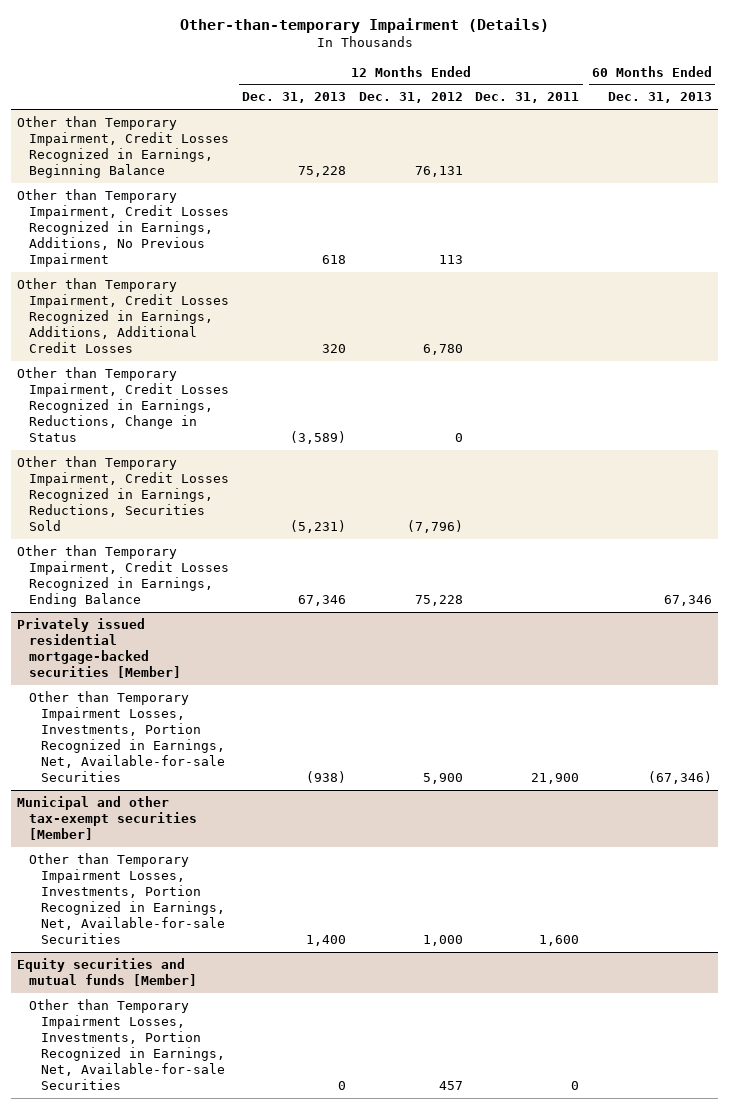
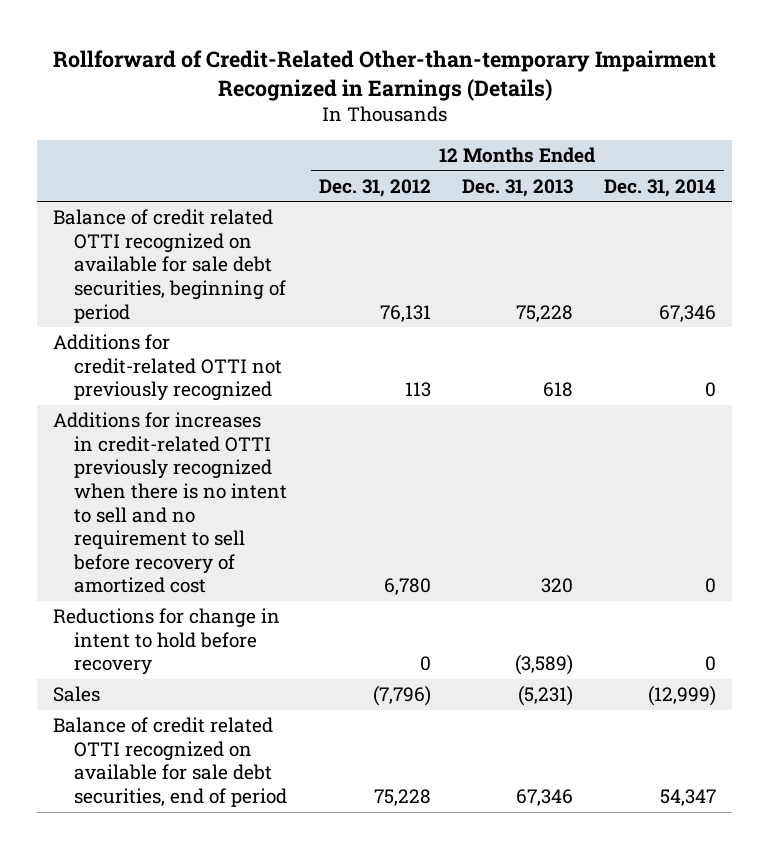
- Other-than-temporary Impairment (Details)
+ Rollforward of Credit-Related Other-than-temporary Impairment Recognized in Earnings (Details)
- | 12 Months Ended Dec. 31, 2013 | 12 Months Ended Dec. 31, 2012 | 12 Months Ended Dec. 31, 2011 | 60 Months Ended Dec. 31, 2013
+ | 12 Months Ended Dec. 31, 2012 | 12 Months Ended Dec. 31, 2013 | 12 Months Ended Dec. 31, 2014
- Other than Temporary Impairment, Credit Losses Recognized in Earnings, Beginning Balance | 75,228 | 76,131 | |
- Other than Temporary Impairment, Credit Losses Recognized in Earnings, Additions, No Previous Impairment | 618 | 113 | |
- Other than Temporary Impairment, Credit Losses Recognized in Earnings, Additions, Additional Credit Losses | 320 | 6,780 | |
- Other than Temporary Impairment, Credit Losses Recognized in Earnings, Reductions, Change in Status | (3,589) | 0 | |
- Other than Temporary Impairment, Credit Losses Recognized in Earnings, Reductions, Securities Sold | (5,231) | (7,796) | |
- Other than Temporary Impairment, Credit Losses Recognized in Earnings, Ending Balance | 67,346 | 75,228 | | 67,346
- Privately issued residential mortgage-backed securities [Member]
- Other than Temporary Impairment Losses, Investments, Portion Recognized in Earnings, Net, Available-for-sale Securities | (938) | 5,900 | 21,900 | (67,346)
- Municipal and other tax-exempt securities [Member]
- Other than Temporary Impairment Losses, Investments, Portion Recognized in Earnings, Net, Available-for-sale Securities | 1,400 | 1,000 | 1,600 |
- Equity securities and mutual funds [Member]
- Other than Temporary Impairment Losses, Investments, Portion Recognized in Earnings, Net, Available-for-sale Securities | 0 | 457 | 0 |
+ Balance of credit related OTTI recognized on available for sale debt securities, beginning of period | 76,131 | 75,228 | 67,346
+ Additions for credit-related OTTI not previously recognized | 113 | 618 | 0
+ Additions for increases in credit-related OTTI previously recognized when there is no intent to sell and no requirement to sell before recovery of amortized cost | 6,780 | 320 | 0
+ Reductions for change in intent to hold before recovery | 0 | (3,589) | 0
+ Sales | (7,796) | (5,231) | (12,999)
+ Balance of credit related OTTI recognized on available for sale debt securities, end of period | 75,228 | 67,346 | 54,347

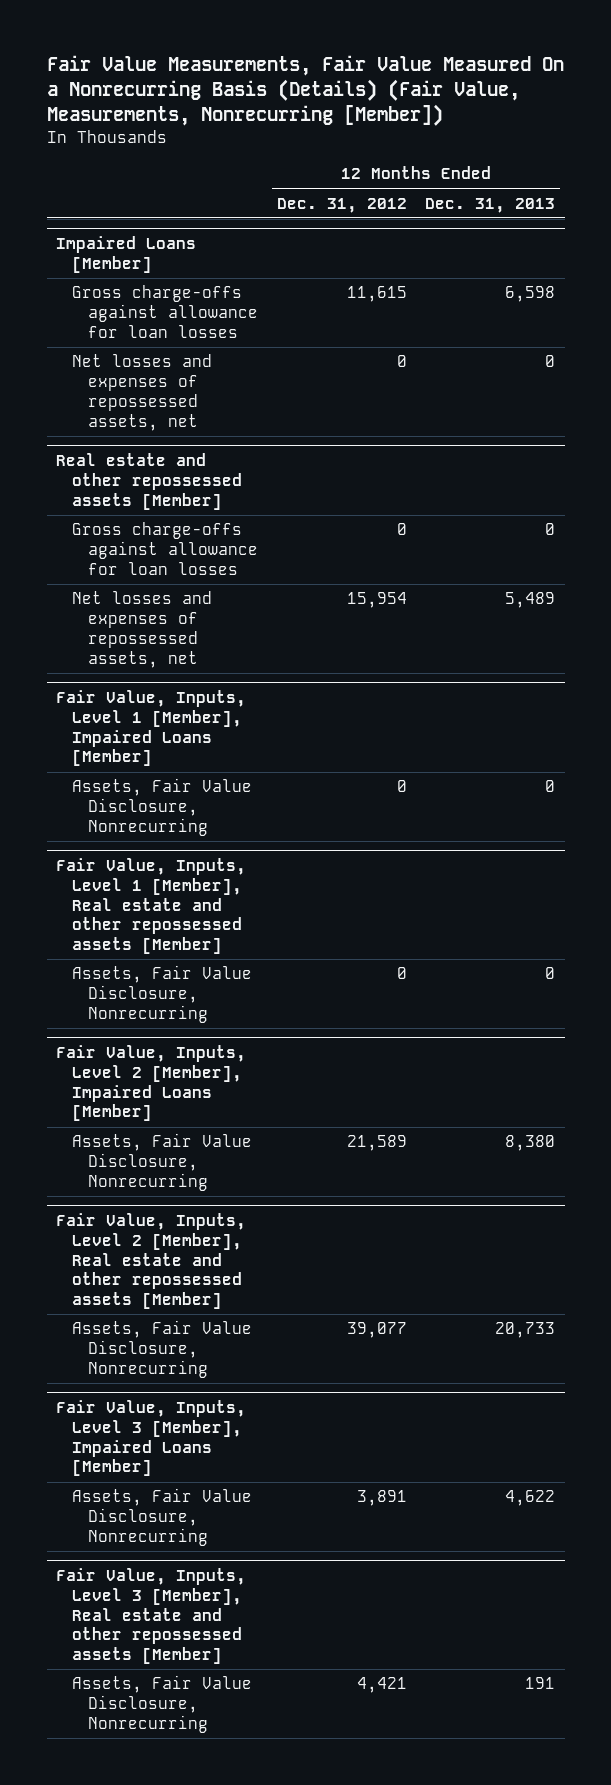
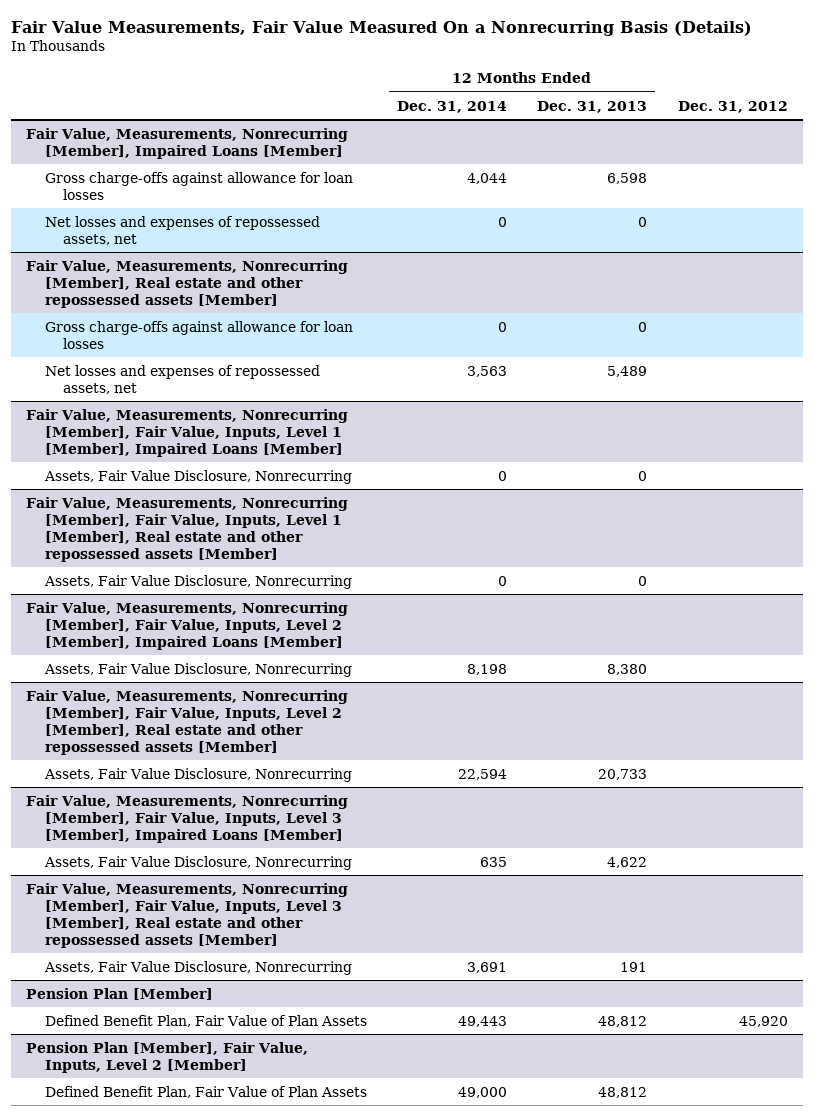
- Fair Value Measurements, Fair Value Measured On a Nonrecurring Basis (Details) (Fair Value, Measurements, Nonrecurring [Member])
+ Fair Value Measurements, Fair Value Measured On a Nonrecurring Basis (Details)
- | 12 Months Ended Dec. 31, 2012 | 12 Months Ended Dec. 31, 2013
+ | 12 Months Ended Dec. 31, 2014 | 12 Months Ended Dec. 31, 2013 | Dec. 31, 2012
- Impaired Loans [Member]
+ Fair Value, Measurements, Nonrecurring [Member], Impaired Loans [Member]
- Real estate and other repossessed assets [Member]
+ Fair Value, Measurements, Nonrecurring [Member], Real estate and other repossessed assets [Member]
- Fair Value, Inputs, Level 1 [Member], Impaired Loans [Member]
+ Fair Value, Measurements, Nonrecurring [Member], Fair Value, Inputs, Level 1 [Member], Impaired Loans [Member]
- Fair Value, Inputs, Level 1 [Member], Real estate and other repossessed assets [Member]
+ Fair Value, Measurements, Nonrecurring [Member], Fair Value, Inputs, Level 1 [Member], Real estate and other repossessed assets [Member]
- Fair Value, Inputs, Level 2 [Member], Impaired Loans [Member]
+ Fair Value, Measurements, Nonrecurring [Member], Fair Value, Inputs, Level 2 [Member], Impaired Loans [Member]
- Fair Value, Inputs, Level 2 [Member], Real estate and other repossessed assets [Member]
+ Fair Value, Measurements, Nonrecurring [Member], Fair Value, Inputs, Level 2 [Member], Real estate and other repossessed assets [Member]
- Fair Value, Inputs, Level 3 [Member], Impaired Loans [Member]
+ Fair Value, Measurements, Nonrecurring [Member], Fair Value, Inputs, Level 3 [Member], Impaired Loans [Member]
- Fair Value, Inputs, Level 3 [Member], Real estate and other repossessed assets [Member]
+ Fair Value, Measurements, Nonrecurring [Member], Fair Value, Inputs, Level 3 [Member], Real estate and other repossessed assets [Member]
+ Pension Plan [Member]
+ Defined Benefit Plan, Fair Value of Plan Assets | 49,443 | 48,812 | 45,920
+ Pension Plan [Member], Fair Value, Inputs, Level 2 [Member]
+ Defined Benefit Plan, Fair Value of Plan Assets | 49,000 | 48,812 |

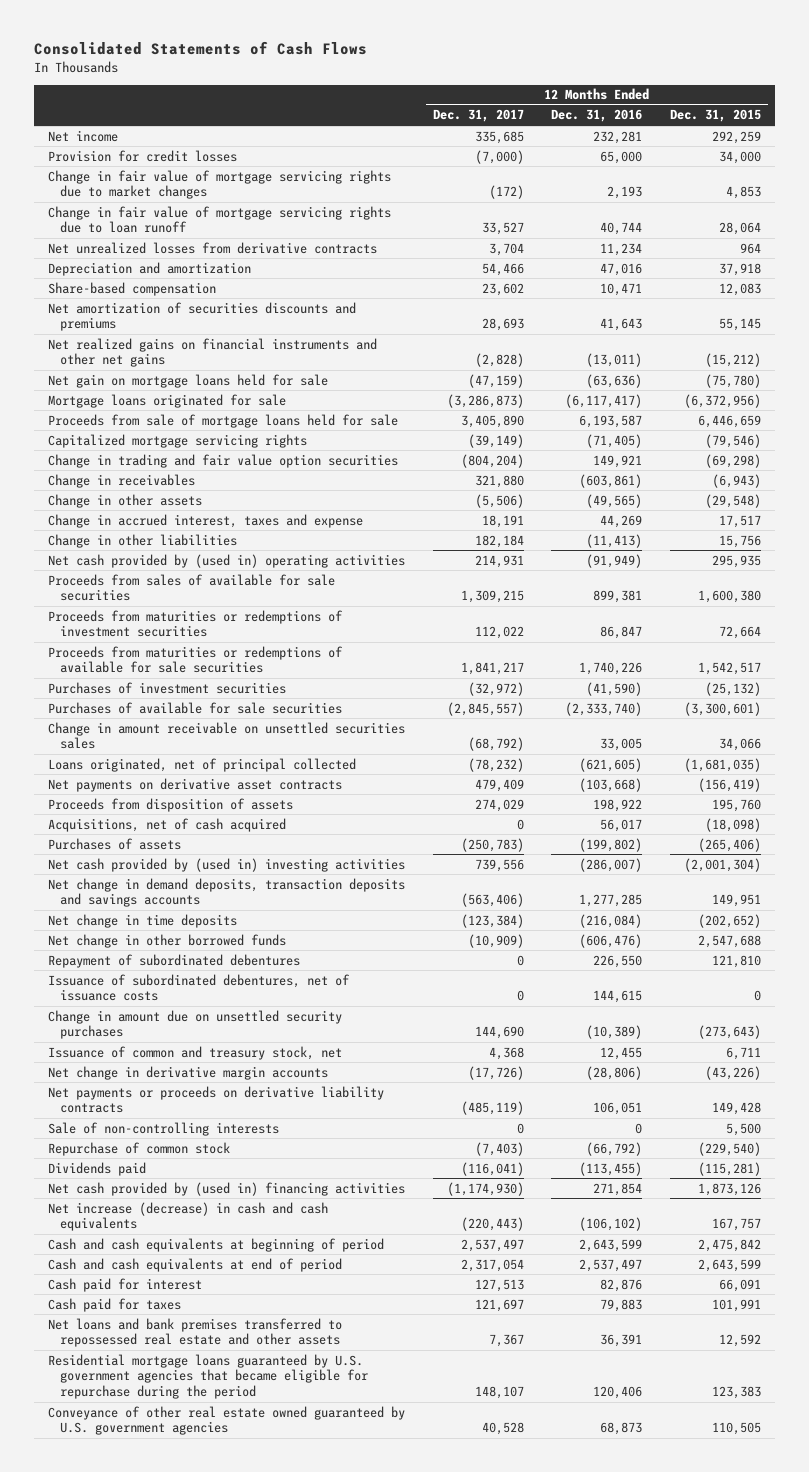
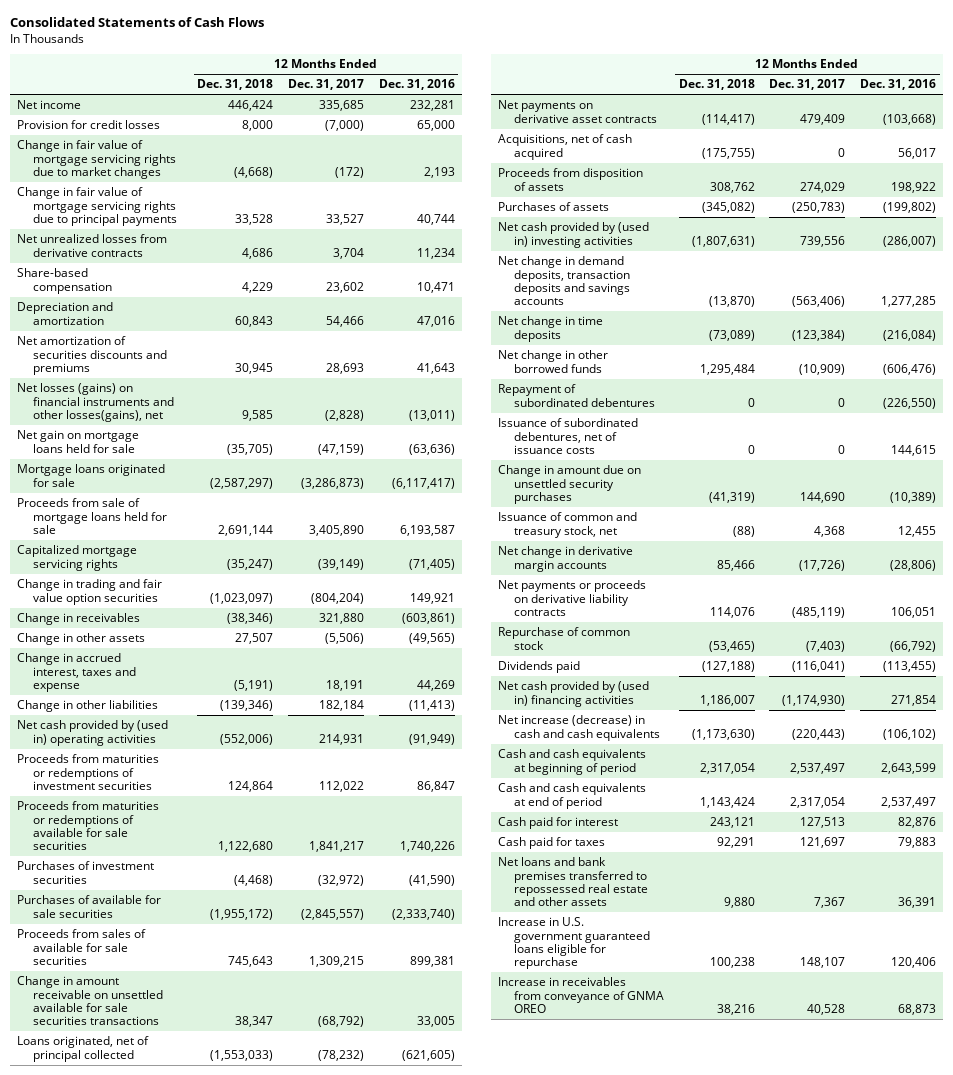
- | 12 Months Ended Dec. 31, 2017 | 12 Months Ended Dec. 31, 2016 | 12 Months Ended Dec. 31, 2015
+ | 12 Months Ended Dec. 31, 2018 | 12 Months Ended Dec. 31, 2017 | 12 Months Ended Dec. 31, 2016
- Change in fair value of mortgage servicing rights due to loan runoff | 33,527 | 40,744 | 28,064
+ Change in fair value of mortgage servicing rights due to principal payments | 33,528 | 33,527 | 40,744
moved down: Depreciation and amortization | 60,843 | 54,466 | 47,016
- Net realized gains on financial instruments and other net gains | (2,828) | (13,011) | (15,212)
+ Net losses (gains) on financial instruments and other losses(gains), net | 9,585 | (2,828) | (13,011)
- Change in amount receivable on unsettled securities sales | (68,792) | 33,005 | 34,066
moved down: Proceeds from sales of available for sale securities | 745,643 | 1,309,215 | 899,381
+ Change in amount receivable on unsettled available for sale securities transactions | 38,347 | (68,792) | 33,005
moved down: Proceeds from disposition of assets | 308,762 | 274,029 | 198,922
- Repayment of subordinated debentures | 0 | 226,550 | 121,810
+ Repayment of subordinated debentures | 0 | 0 | (226,550)
- Sale of non-controlling interests | 0 | 0 | 5,500
- Residential mortgage loans guaranteed by U.S. government agencies that became eligible for repurchase during the period | 148,107 | 120,406 | 123,383
- Conveyance of other real estate owned guaranteed by U.S. government agencies | 40,528 | 68,873 | 110,505
+ Increase in U.S. government guaranteed loans eligible for repurchase | 100,238 | 148,107 | 120,406
+ Increase in receivables from conveyance of GNMA OREO | 38,216 | 40,528 | 68,873

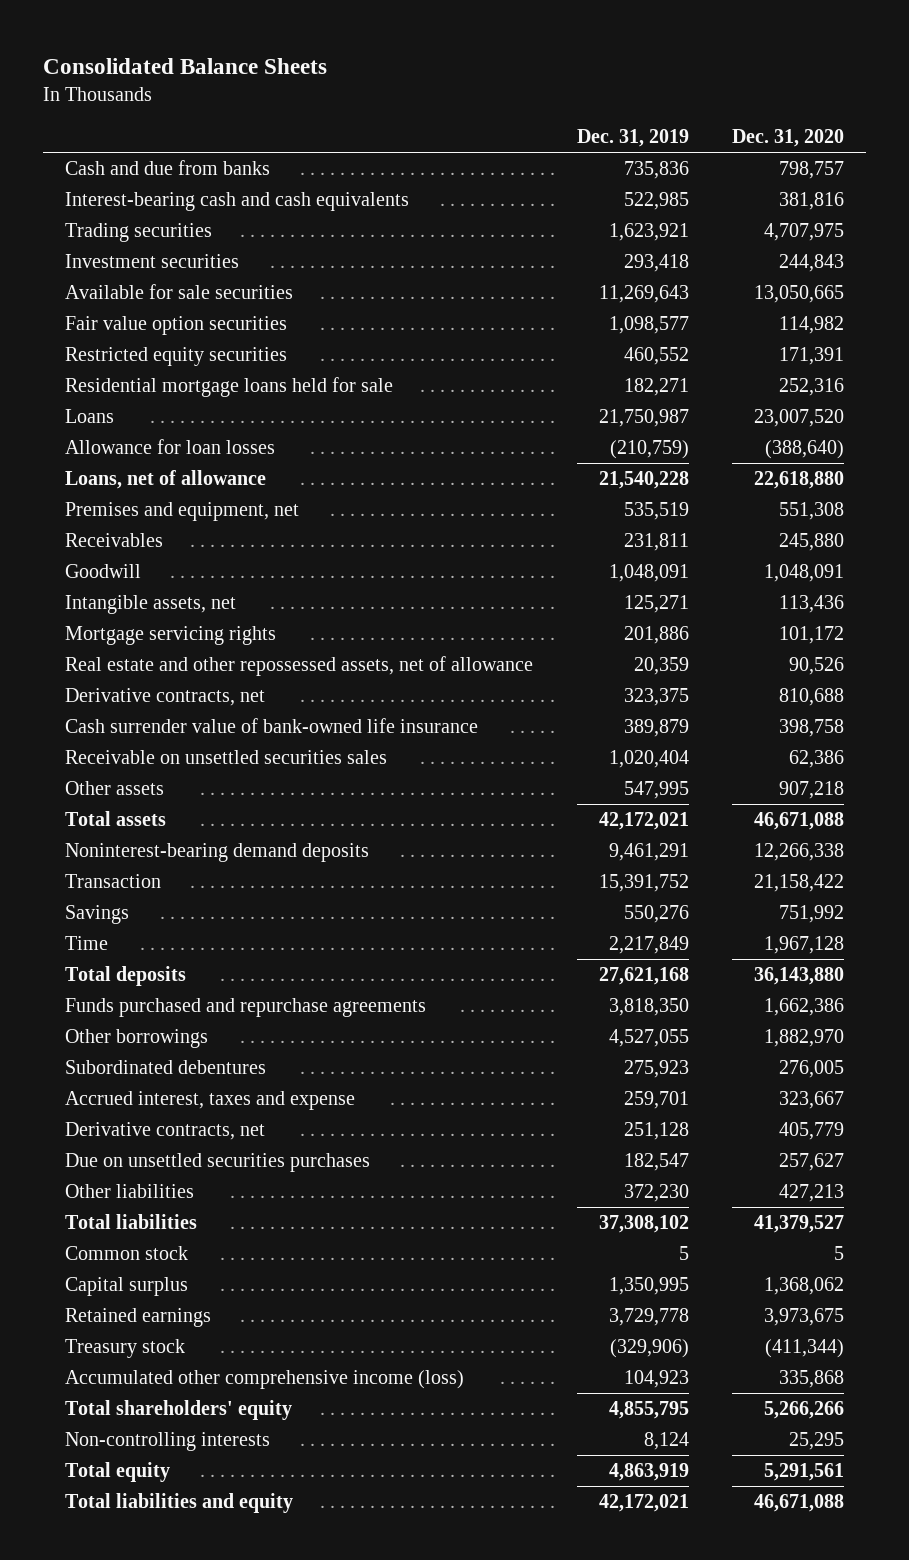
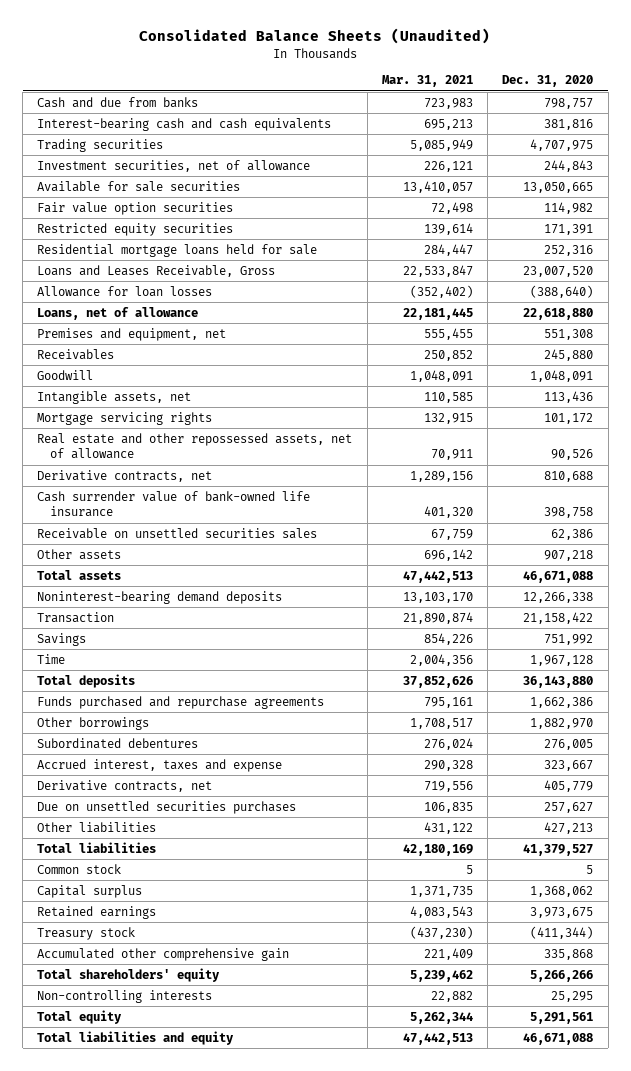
- Consolidated Balance Sheets
+ Consolidated Balance Sheets (Unaudited)
- | Dec. 31, 2019 | Dec. 31, 2020
+ | Mar. 31, 2021 | Dec. 31, 2020
- Investment securities | 293,418 | 244,843
+ Investment securities, net of allowance | 226,121 | 244,843
- Loans | 21,750,987 | 23,007,520
+ Loans and Leases Receivable, Gross | 22,533,847 | 23,007,520
- Accumulated other comprehensive income (loss) | 104,923 | 335,868
+ Accumulated other comprehensive gain | 221,409 | 335,868

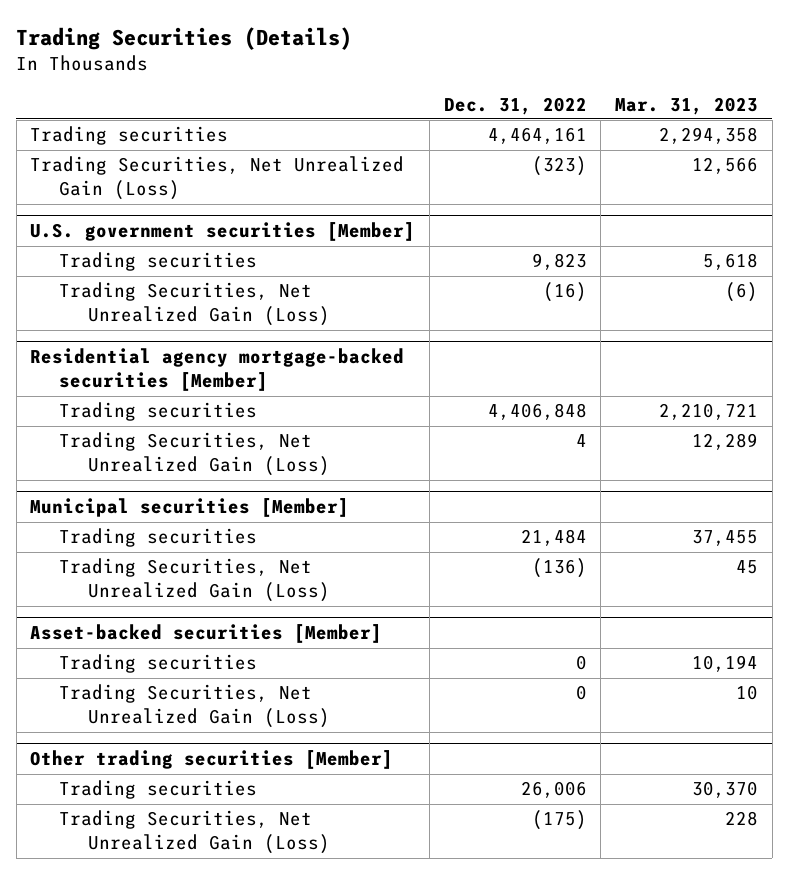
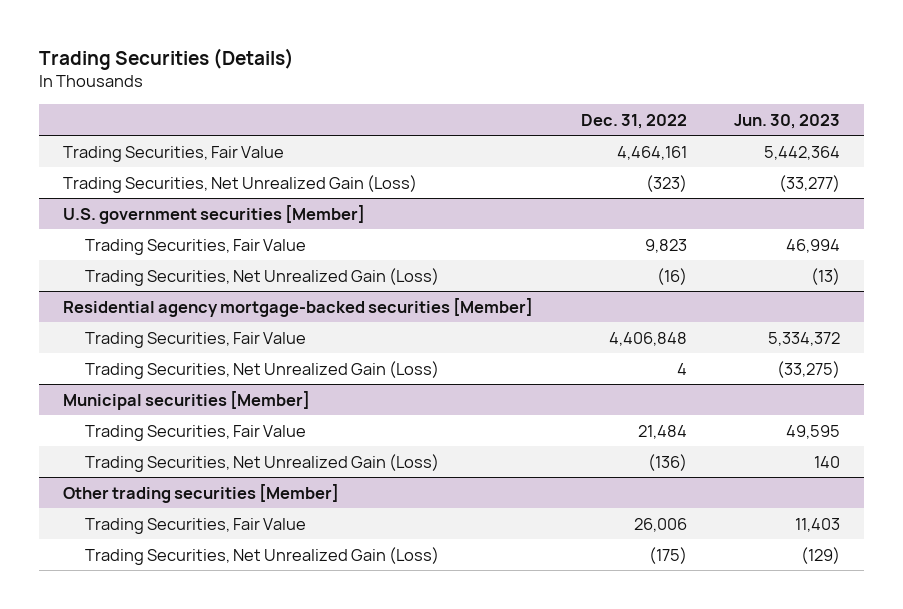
- | Dec. 31, 2022 | Mar. 31, 2023
+ | Dec. 31, 2022 | Jun. 30, 2023
- Trading securities | 4,464,161 | 2,294,358
+ Trading Securities, Fair Value | 4,464,161 | 5,442,364
@ U.S. government securities [Member]
- Trading securities | 9,823 | 5,618
+ Trading Securities, Fair Value | 9,823 | 46,994
@ Residential agency mortgage-backed securities [Member]
- Trading securities | 4,406,848 | 2,210,721
+ Trading Securities, Fair Value | 4,406,848 | 5,334,372
@ Municipal securities [Member]
- Trading securities | 21,484 | 37,455
+ Trading Securities, Fair Value | 21,484 | 49,595
- Asset-backed securities [Member]
- Trading securities | 0 | 10,194
- Trading Securities, Net Unrealized Gain (Loss) | 0 | 10
@ Other trading securities [Member]
- Trading securities | 26,006 | 30,370
+ Trading Securities, Fair Value | 26,006 | 11,403

